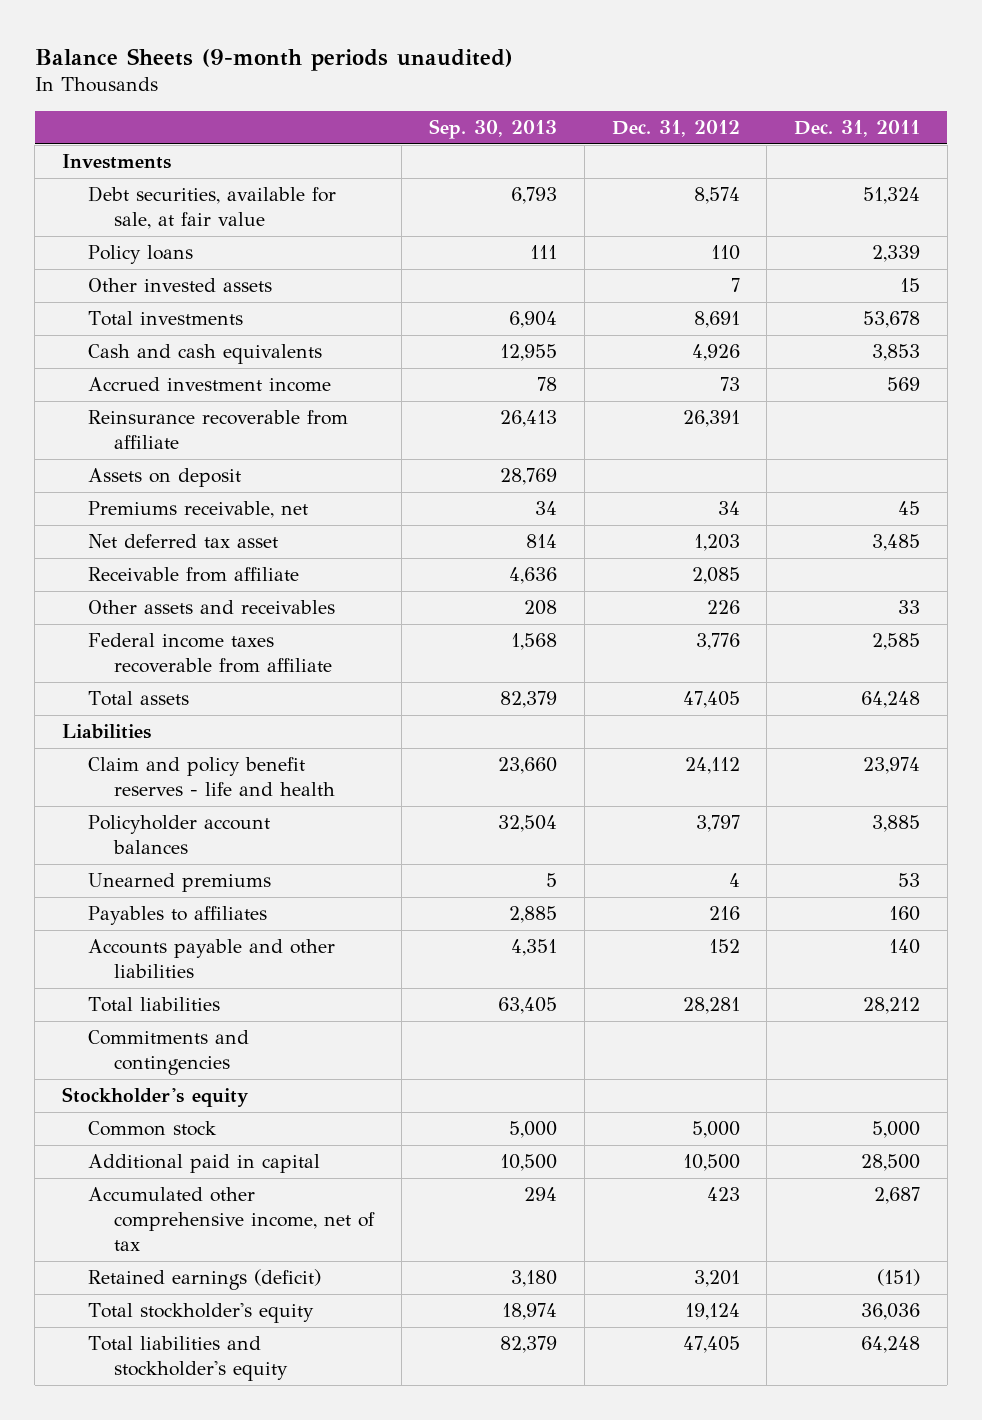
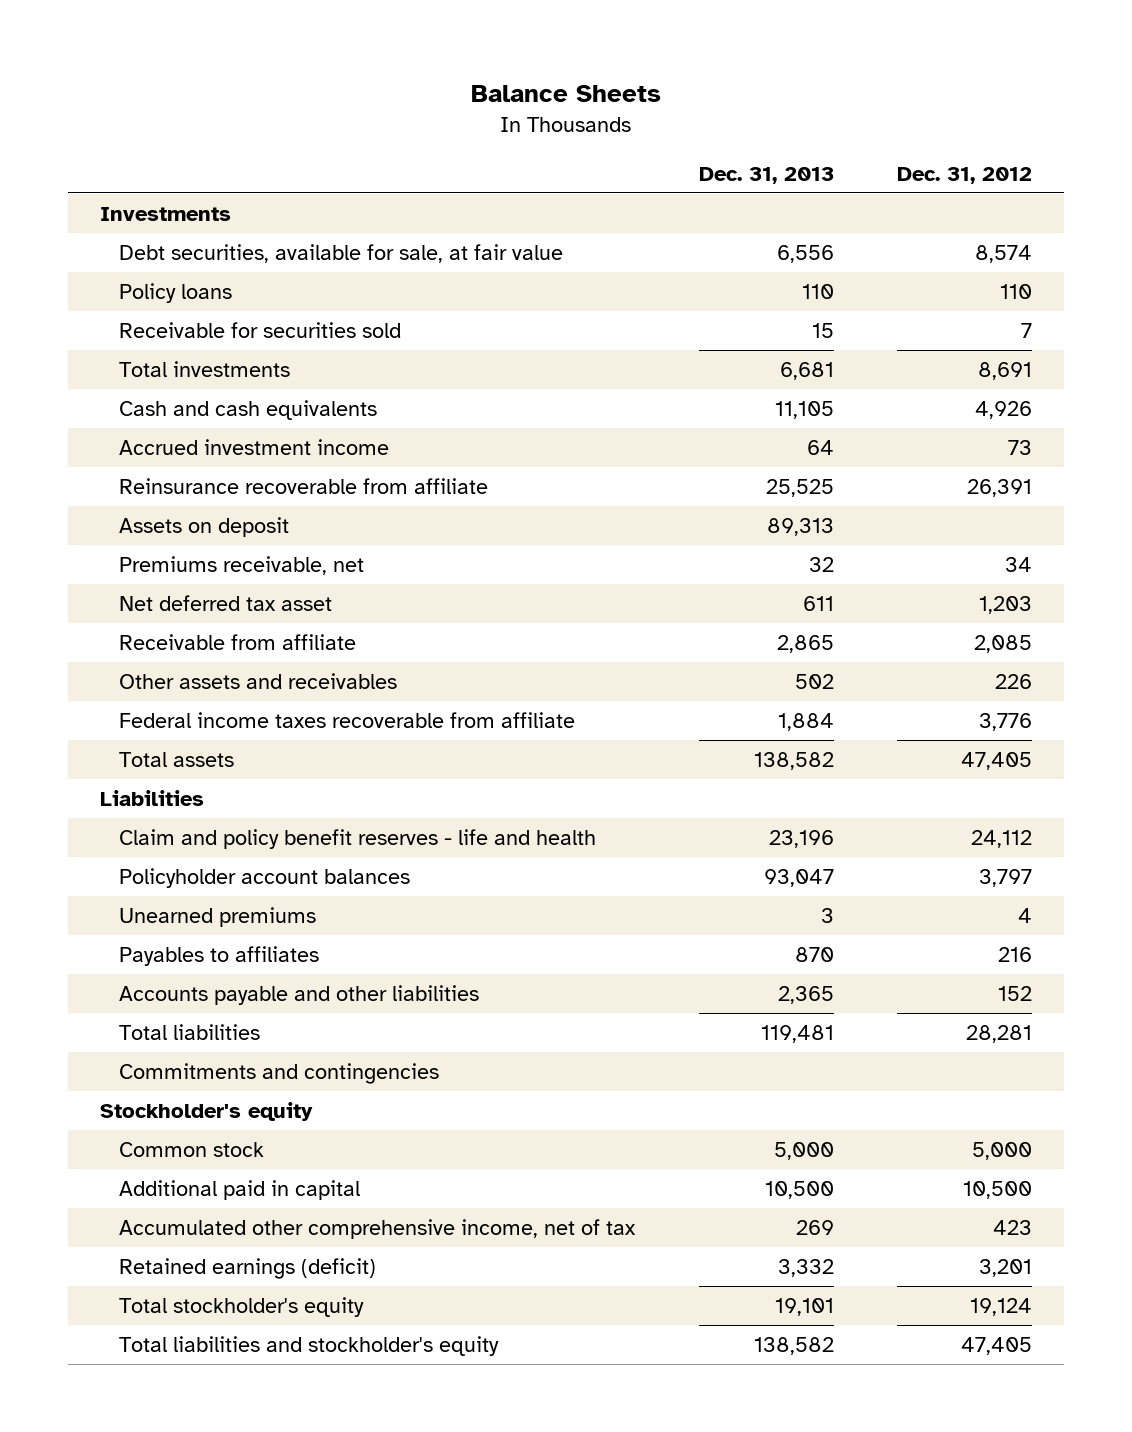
- Balance Sheets (9-month periods unaudited)
+ Balance Sheets
- | Sep. 30, 2013 | Dec. 31, 2012 | Dec. 31, 2011
+ | Dec. 31, 2013 | Dec. 31, 2012
- Other invested assets | | 7 | 15
+ Receivable for securities sold | 15 | 7

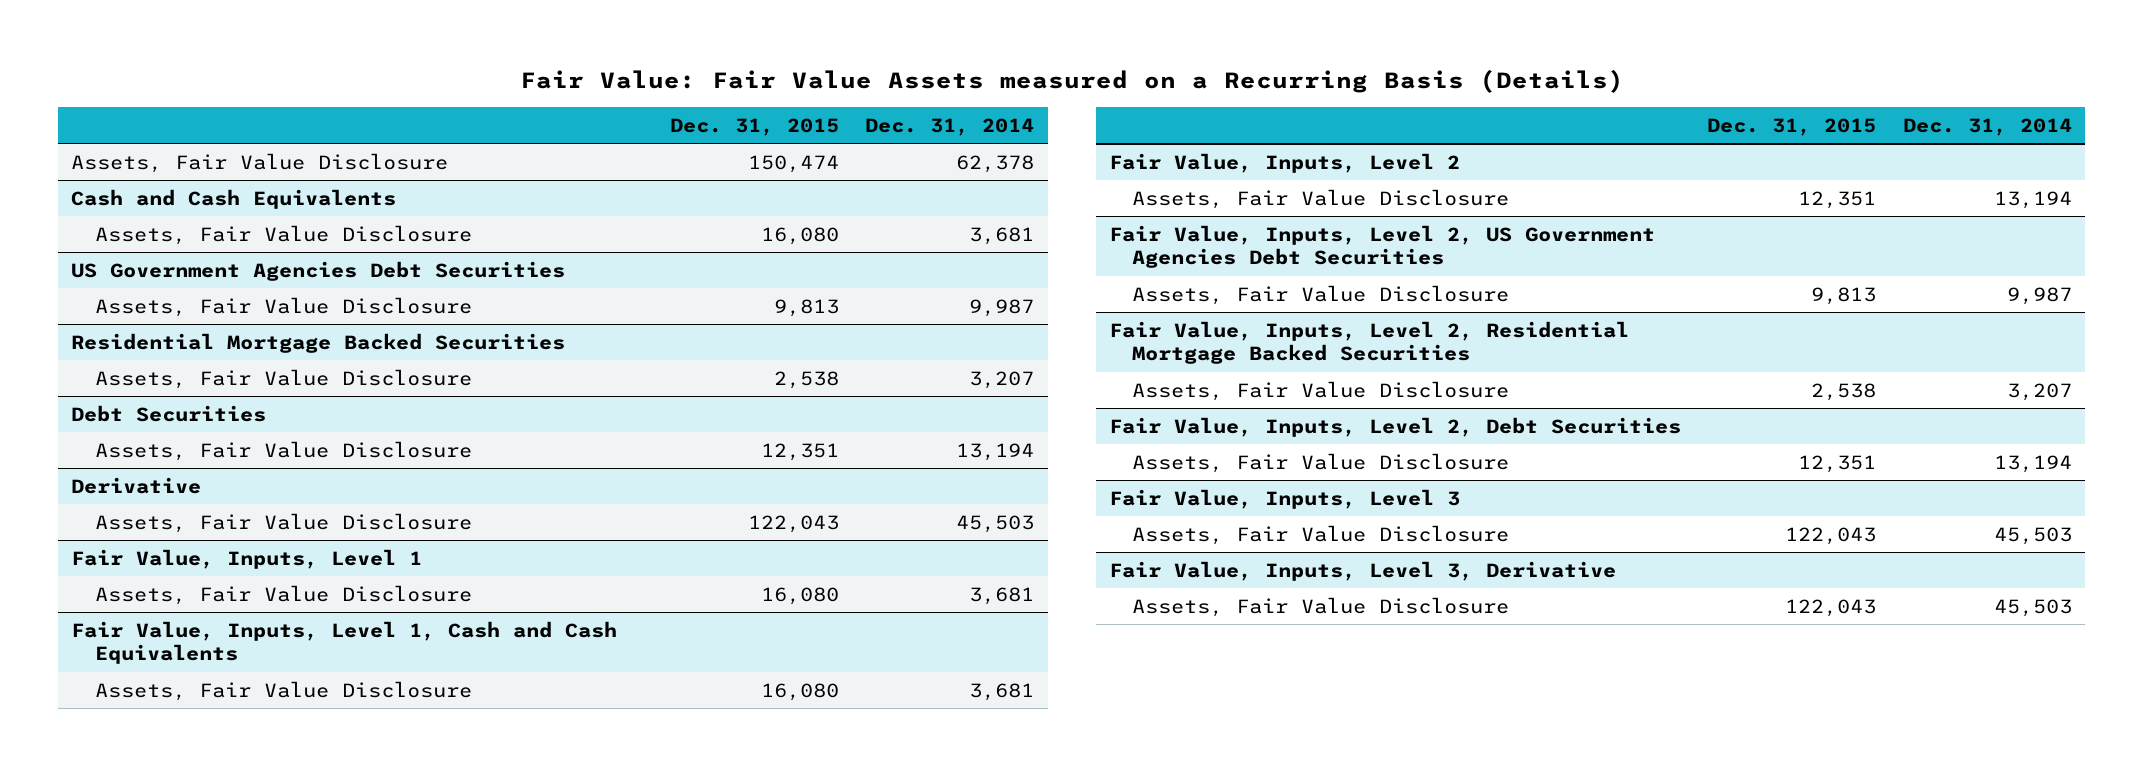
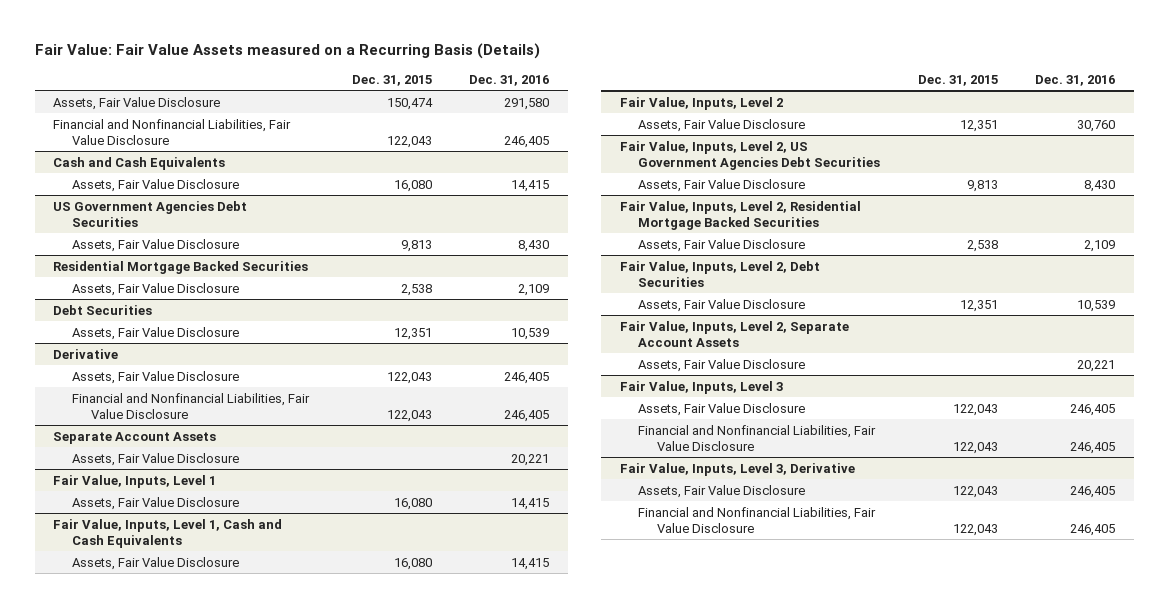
- | Dec. 31, 2015 | Dec. 31, 2014
+ | Dec. 31, 2015 | Dec. 31, 2016
+ Financial and Nonfinancial Liabilities, Fair Value Disclosure | 122,043 | 246,405
@ Derivative
+ Financial and Nonfinancial Liabilities, Fair Value Disclosure | 122,043 | 246,405
+ Separate Account Assets
+ Assets, Fair Value Disclosure | | 20,221
+ Fair Value, Inputs, Level 2, Separate Account Assets
+ Assets, Fair Value Disclosure | | 20,221
@ Fair Value, Inputs, Level 3
+ Financial and Nonfinancial Liabilities, Fair Value Disclosure | 122,043 | 246,405
@ Fair Value, Inputs, Level 3, Derivative
+ Financial and Nonfinancial Liabilities, Fair Value Disclosure | 122,043 | 246,405

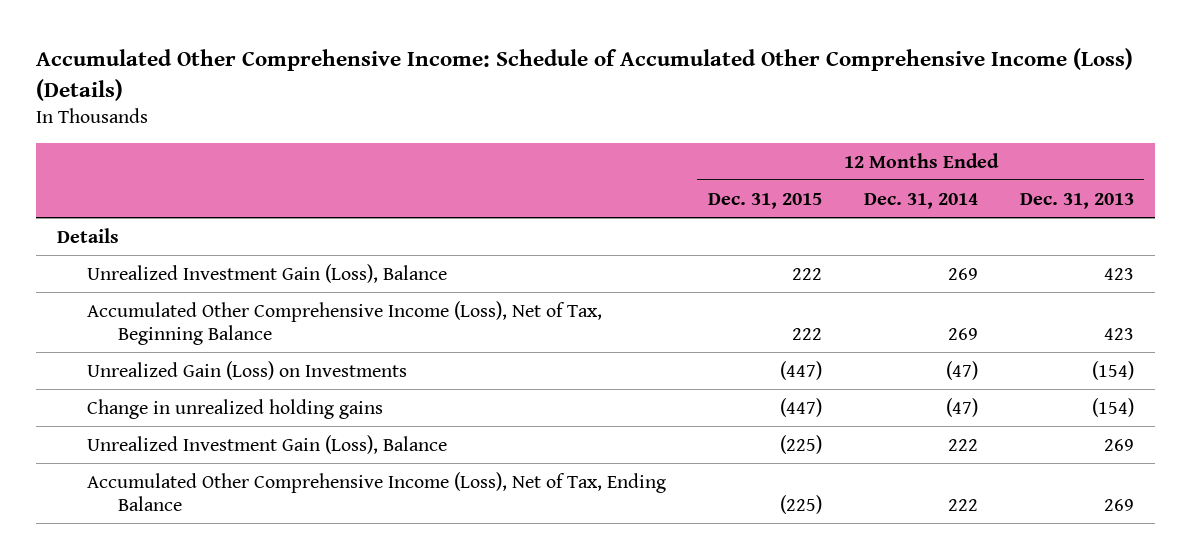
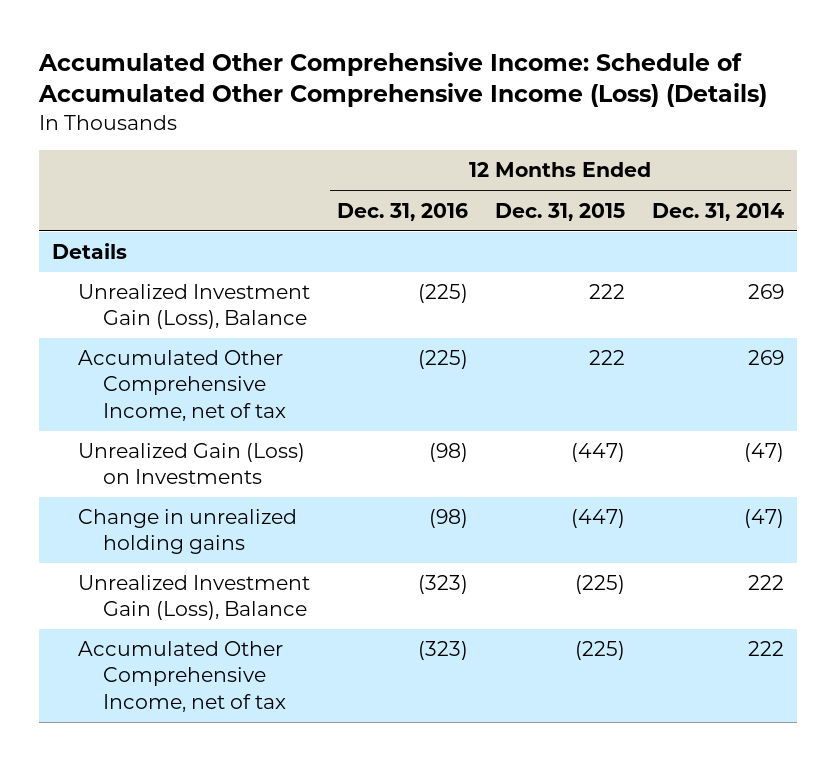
- | 12 Months Ended Dec. 31, 2015 | 12 Months Ended Dec. 31, 2014 | 12 Months Ended Dec. 31, 2013
+ | 12 Months Ended Dec. 31, 2016 | 12 Months Ended Dec. 31, 2015 | 12 Months Ended Dec. 31, 2014
- Accumulated Other Comprehensive Income (Loss), Net of Tax, Beginning Balance | 222 | 269 | 423
+ Accumulated Other Comprehensive Income, net of tax | (225) | 222 | 269
- Accumulated Other Comprehensive Income (Loss), Net of Tax, Ending Balance | (225) | 222 | 269
+ Accumulated Other Comprehensive Income, net of tax | (323) | (225) | 222

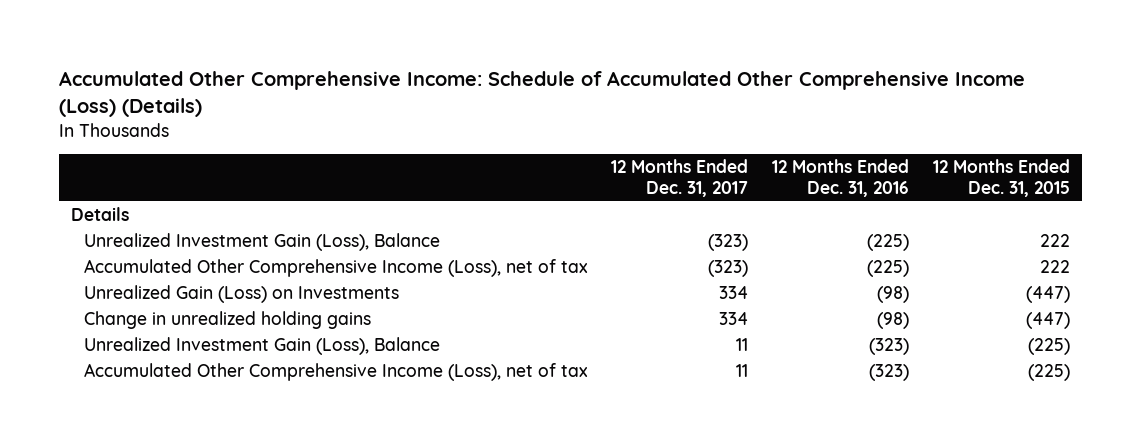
- | 12 Months Ended Dec. 31, 2016 | 12 Months Ended Dec. 31, 2015 | 12 Months Ended Dec. 31, 2014
+ | 12 Months Ended Dec. 31, 2017 | 12 Months Ended Dec. 31, 2016 | 12 Months Ended Dec. 31, 2015
- Accumulated Other Comprehensive Income, net of tax | (225) | 222 | 269
+ Accumulated Other Comprehensive Income (Loss), net of tax | (323) | (225) | 222
- Accumulated Other Comprehensive Income, net of tax | (323) | (225) | 222
+ Accumulated Other Comprehensive Income (Loss), net of tax | 11 | (323) | (225)

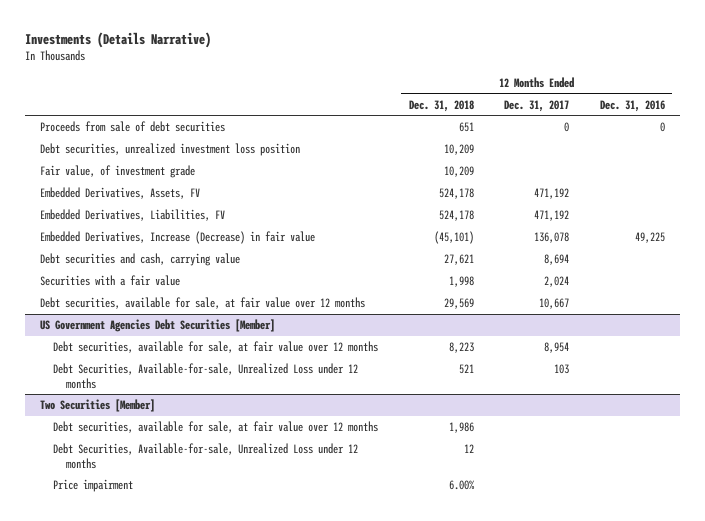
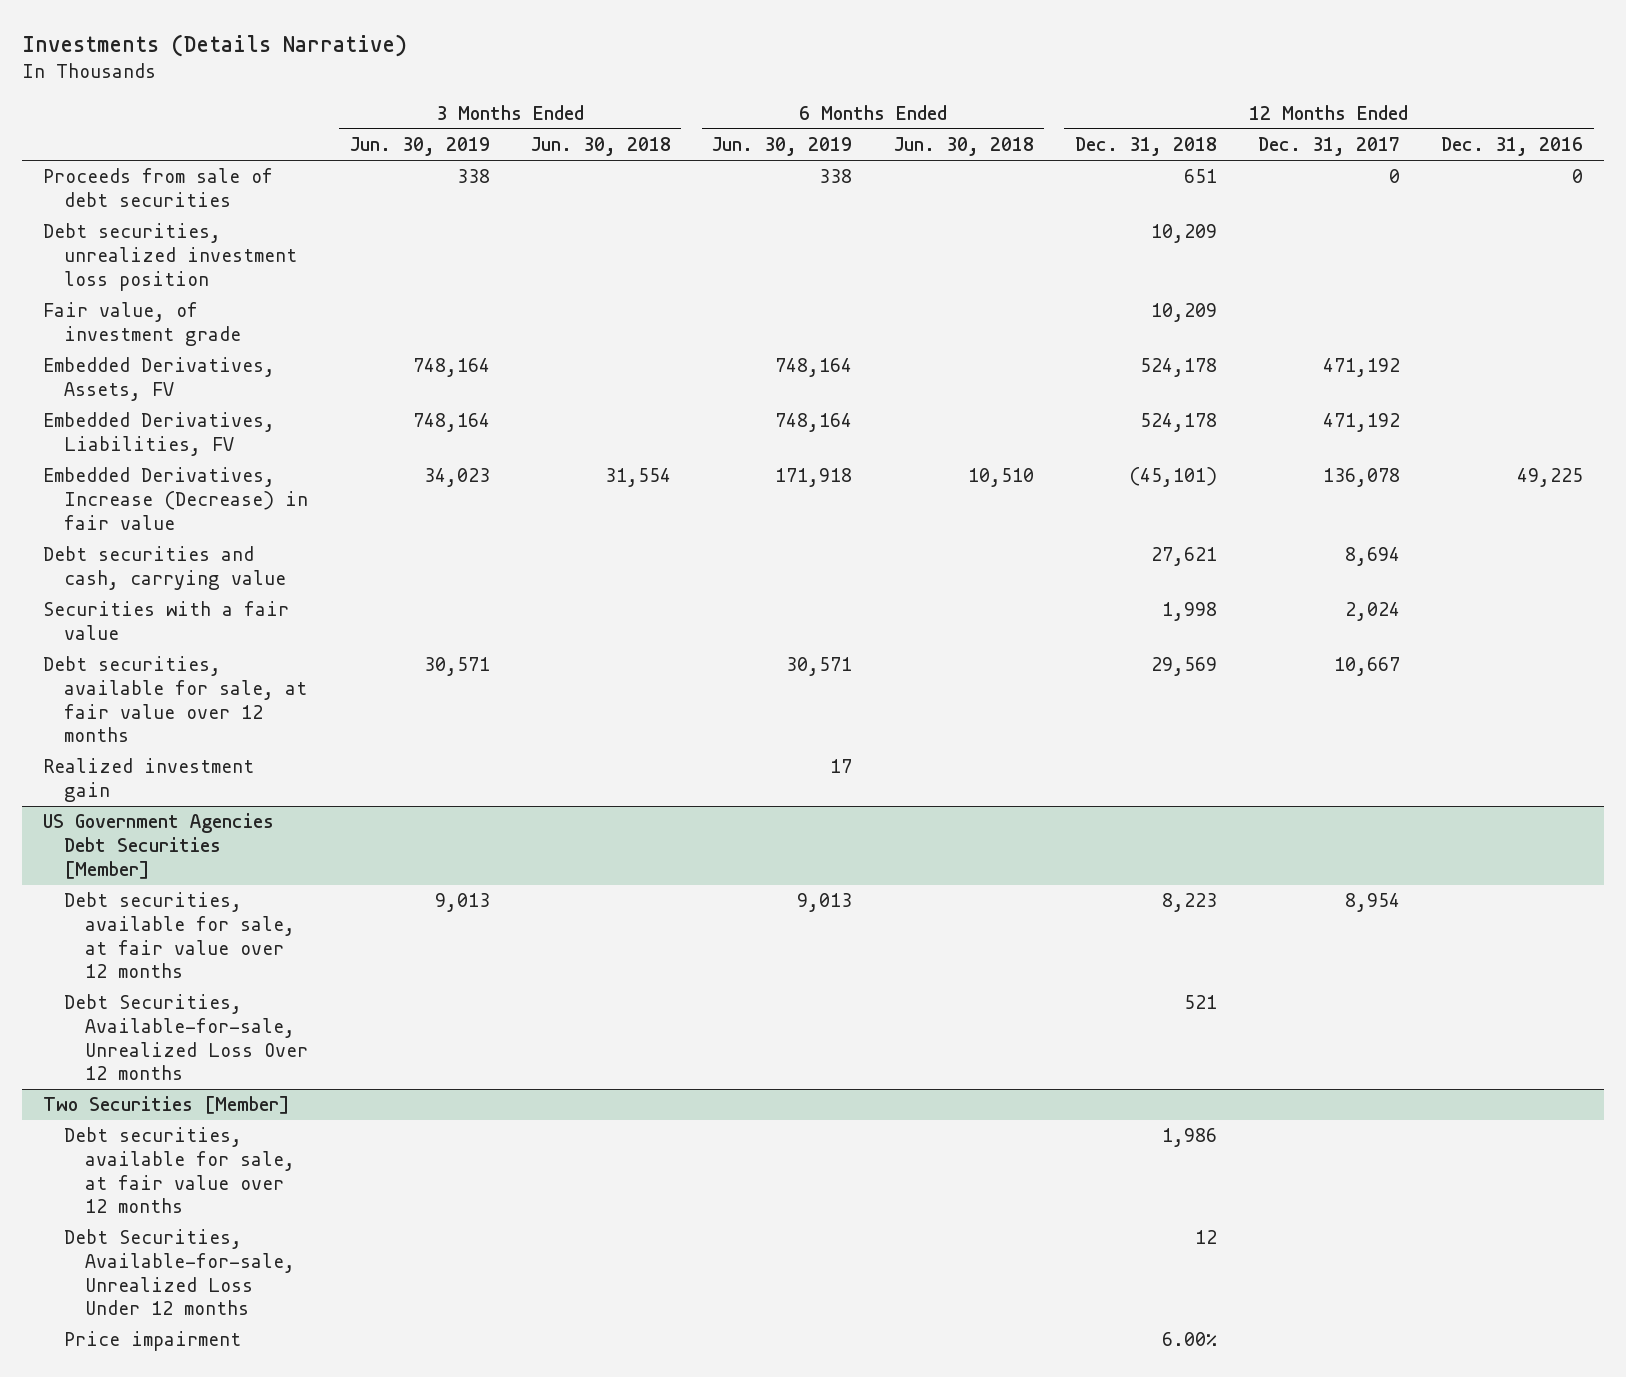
- | 12 Months Ended Dec. 31, 2018 | 12 Months Ended Dec. 31, 2017 | 12 Months Ended Dec. 31, 2016
+ | 3 Months Ended Jun. 30, 2019 | 3 Months Ended Jun. 30, 2018 | 6 Months Ended Jun. 30, 2019 | 6 Months Ended Jun. 30, 2018 | 12 Months Ended Dec. 31, 2018 | 12 Months Ended Dec. 31, 2017 | 12 Months Ended Dec. 31, 2016
+ Realized investment gain | | | 17 | | | |
@ US Government Agencies Debt Securities [Member]
- Debt Securities, Available-for-sale, Unrealized Loss under 12 months | 521 | 103 |
+ Debt Securities, Available-for-sale, Unrealized Loss Over 12 months | | | | | 521 | |
@ Two Securities [Member]
- Debt Securities, Available-for-sale, Unrealized Loss under 12 months | 12 | |
+ Debt Securities, Available-for-sale, Unrealized Loss Under 12 months | | | | | 12 | |

